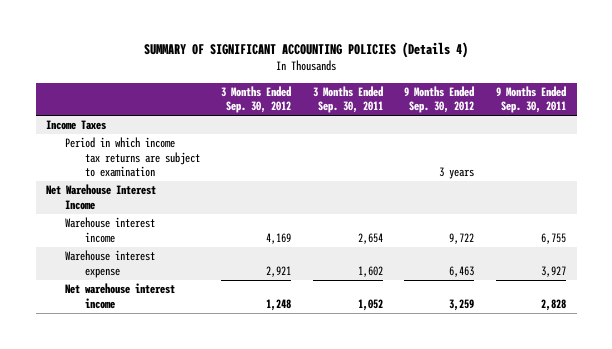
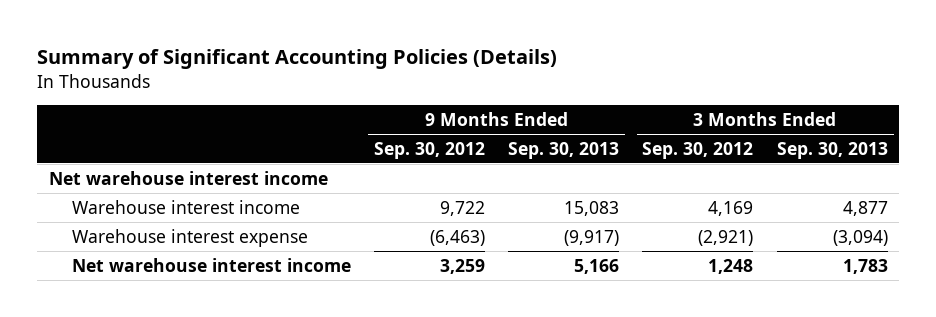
- SUMMARY OF SIGNIFICANT ACCOUNTING POLICIES (Details 4)
+ Summary of Significant Accounting Policies (Details)
- | 3 Months Ended Sep. 30, 2012 | 3 Months Ended Sep. 30, 2011 | 9 Months Ended Sep. 30, 2012 | 9 Months Ended Sep. 30, 2011
+ | 9 Months Ended Sep. 30, 2012 | 9 Months Ended Sep. 30, 2013 | 3 Months Ended Sep. 30, 2012 | 3 Months Ended Sep. 30, 2013
- Income Taxes
- Period in which income tax returns are subject to examination | | | 3 years |
- Net Warehouse Interest Income
+ Net warehouse interest income
- Warehouse interest expense | 2,921 | 1,602 | 6,463 | 3,927
+ Warehouse interest expense | (6,463) | (9,917) | (2,921) | (3,094)

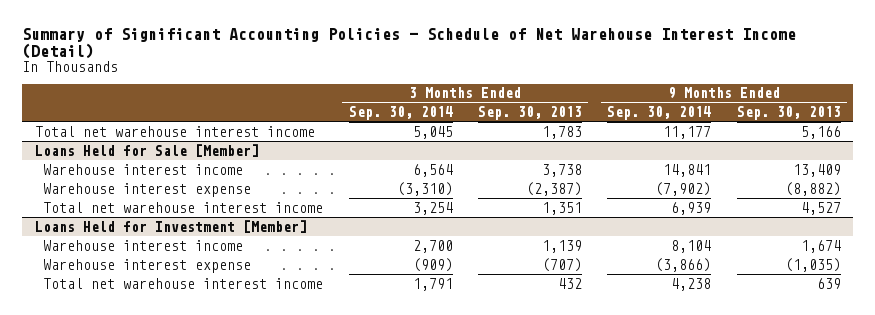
- Summary of Significant Accounting Policies (Details)
+ Summary of Significant Accounting Policies - Schedule of Net Warehouse Interest Income (Detail)
- | 9 Months Ended Sep. 30, 2012 | 9 Months Ended Sep. 30, 2013 | 3 Months Ended Sep. 30, 2012 | 3 Months Ended Sep. 30, 2013
+ | 3 Months Ended Sep. 30, 2014 | 3 Months Ended Sep. 30, 2013 | 9 Months Ended Sep. 30, 2014 | 9 Months Ended Sep. 30, 2013
- Net warehouse interest income
- Warehouse interest income | 9,722 | 15,083 | 4,169 | 4,877
- Warehouse interest expense | (6,463) | (9,917) | (2,921) | (3,094)
- Net warehouse interest income | 3,259 | 5,166 | 1,248 | 1,783
+ Total net warehouse interest income | 5,045 | 1,783 | 11,177 | 5,166
+ Loans Held for Sale [Member]
+ Warehouse interest income | 6,564 | 3,738 | 14,841 | 13,409
+ Warehouse interest expense | (3,310) | (2,387) | (7,902) | (8,882)
+ Total net warehouse interest income | 3,254 | 1,351 | 6,939 | 4,527
+ Loans Held for Investment [Member]
+ Warehouse interest income | 2,700 | 1,139 | 8,104 | 1,674
+ Warehouse interest expense | (909) | (707) | (3,866) | (1,035)
+ Total net warehouse interest income | 1,791 | 432 | 4,238 | 639

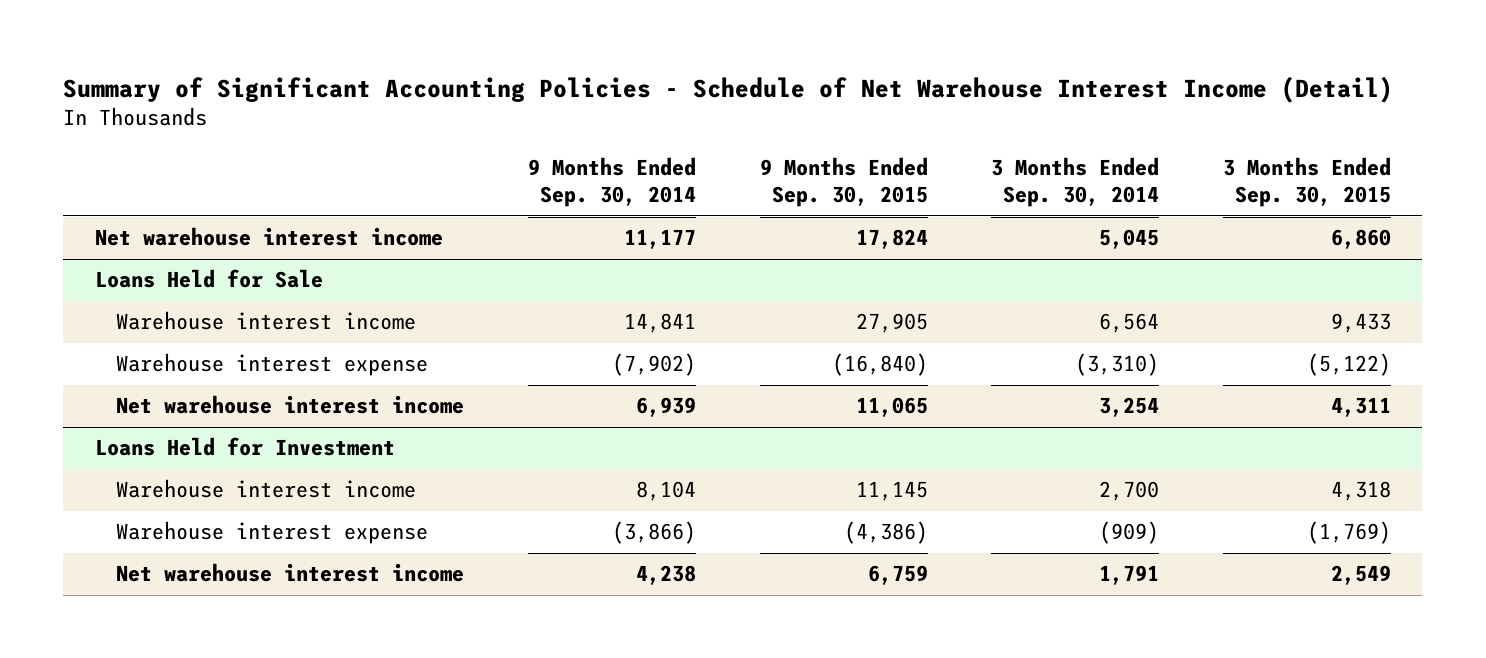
- | 3 Months Ended Sep. 30, 2014 | 3 Months Ended Sep. 30, 2013 | 9 Months Ended Sep. 30, 2014 | 9 Months Ended Sep. 30, 2013
+ | 9 Months Ended Sep. 30, 2014 | 9 Months Ended Sep. 30, 2015 | 3 Months Ended Sep. 30, 2014 | 3 Months Ended Sep. 30, 2015
- Total net warehouse interest income | 5,045 | 1,783 | 11,177 | 5,166
- Loans Held for Sale [Member]
+ Net warehouse interest income | 11,177 | 17,824 | 5,045 | 6,860
+ Loans Held for Sale
- Total net warehouse interest income | 3,254 | 1,351 | 6,939 | 4,527
- Loans Held for Investment [Member]
+ Net warehouse interest income | 6,939 | 11,065 | 3,254 | 4,311
+ Loans Held for Investment
- Total net warehouse interest income | 1,791 | 432 | 4,238 | 639
+ Net warehouse interest income | 4,238 | 6,759 | 1,791 | 2,549

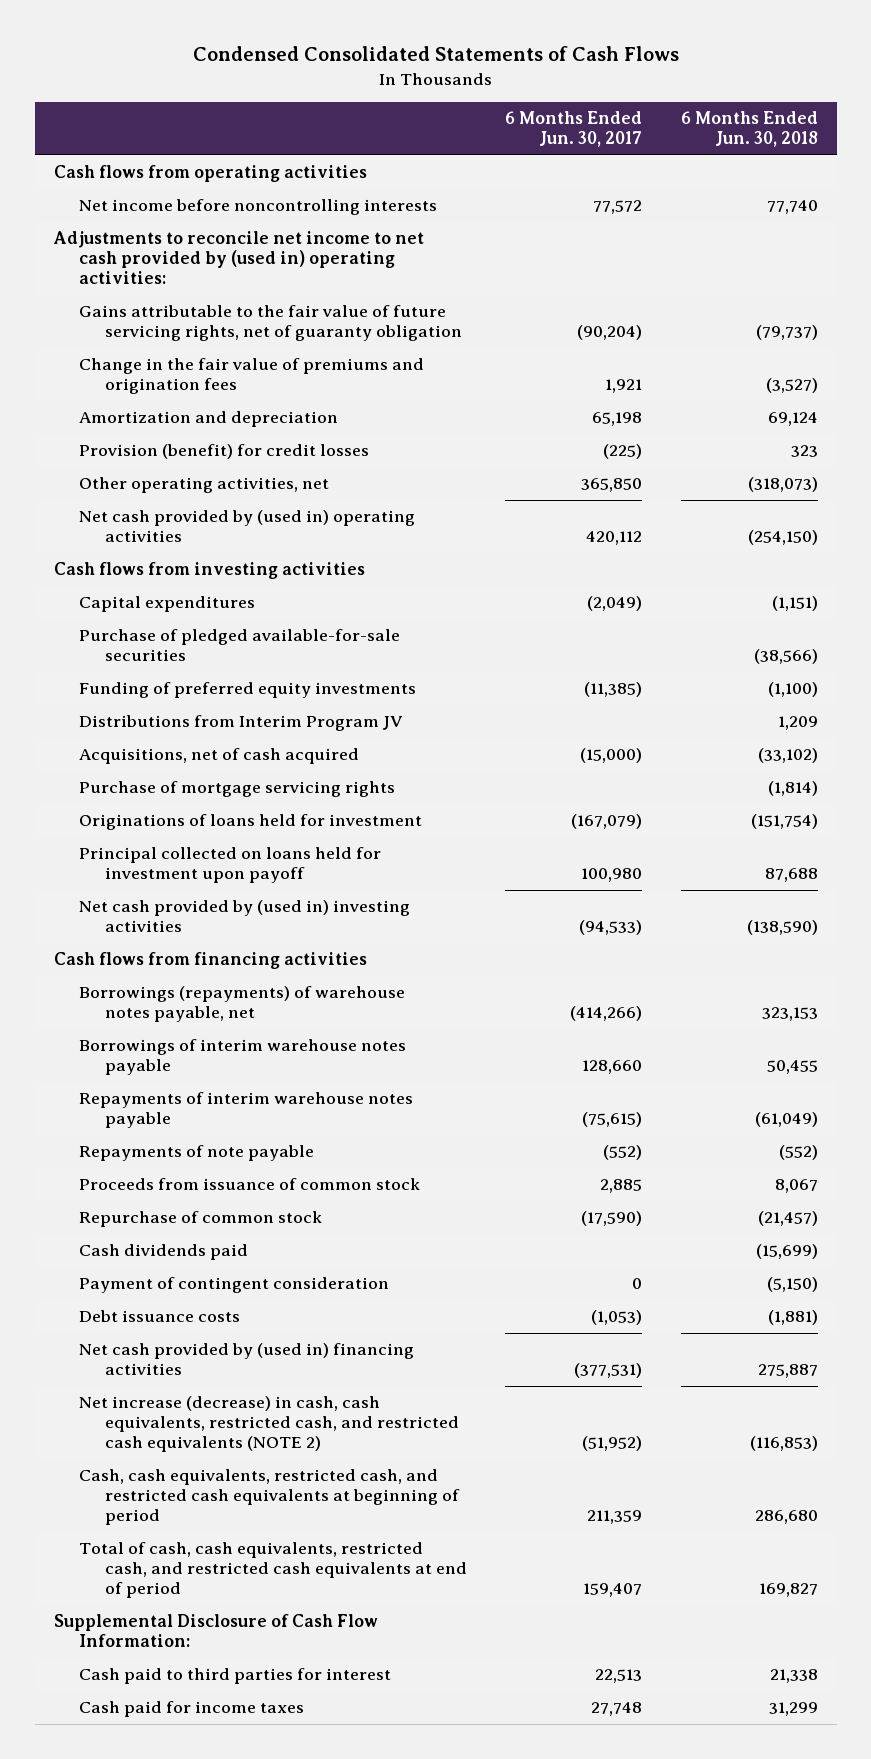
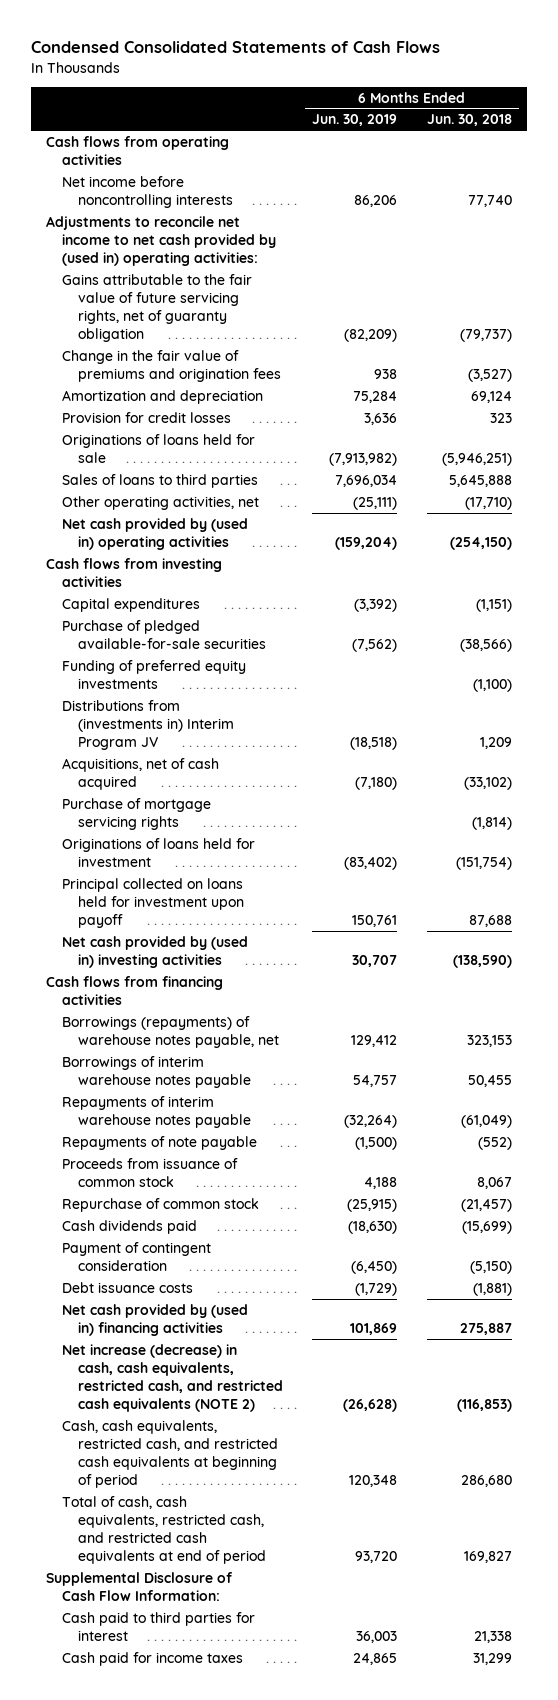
- | 6 Months Ended Jun. 30, 2017 | 6 Months Ended Jun. 30, 2018
+ | 6 Months Ended Jun. 30, 2019 | 6 Months Ended Jun. 30, 2018
- Provision (benefit) for credit losses | (225) | 323
- Other operating activities, net | 365,850 | (318,073)
+ Provision for credit losses | 3,636 | 323
+ Originations of loans held for sale | (7,913,982) | (5,946,251)
+ Sales of loans to third parties | 7,696,034 | 5,645,888
+ Other operating activities, net | (25,111) | (17,710)
- Distributions from Interim Program JV | | 1,209
+ Distributions from (investments in) Interim Program JV | (18,518) | 1,209

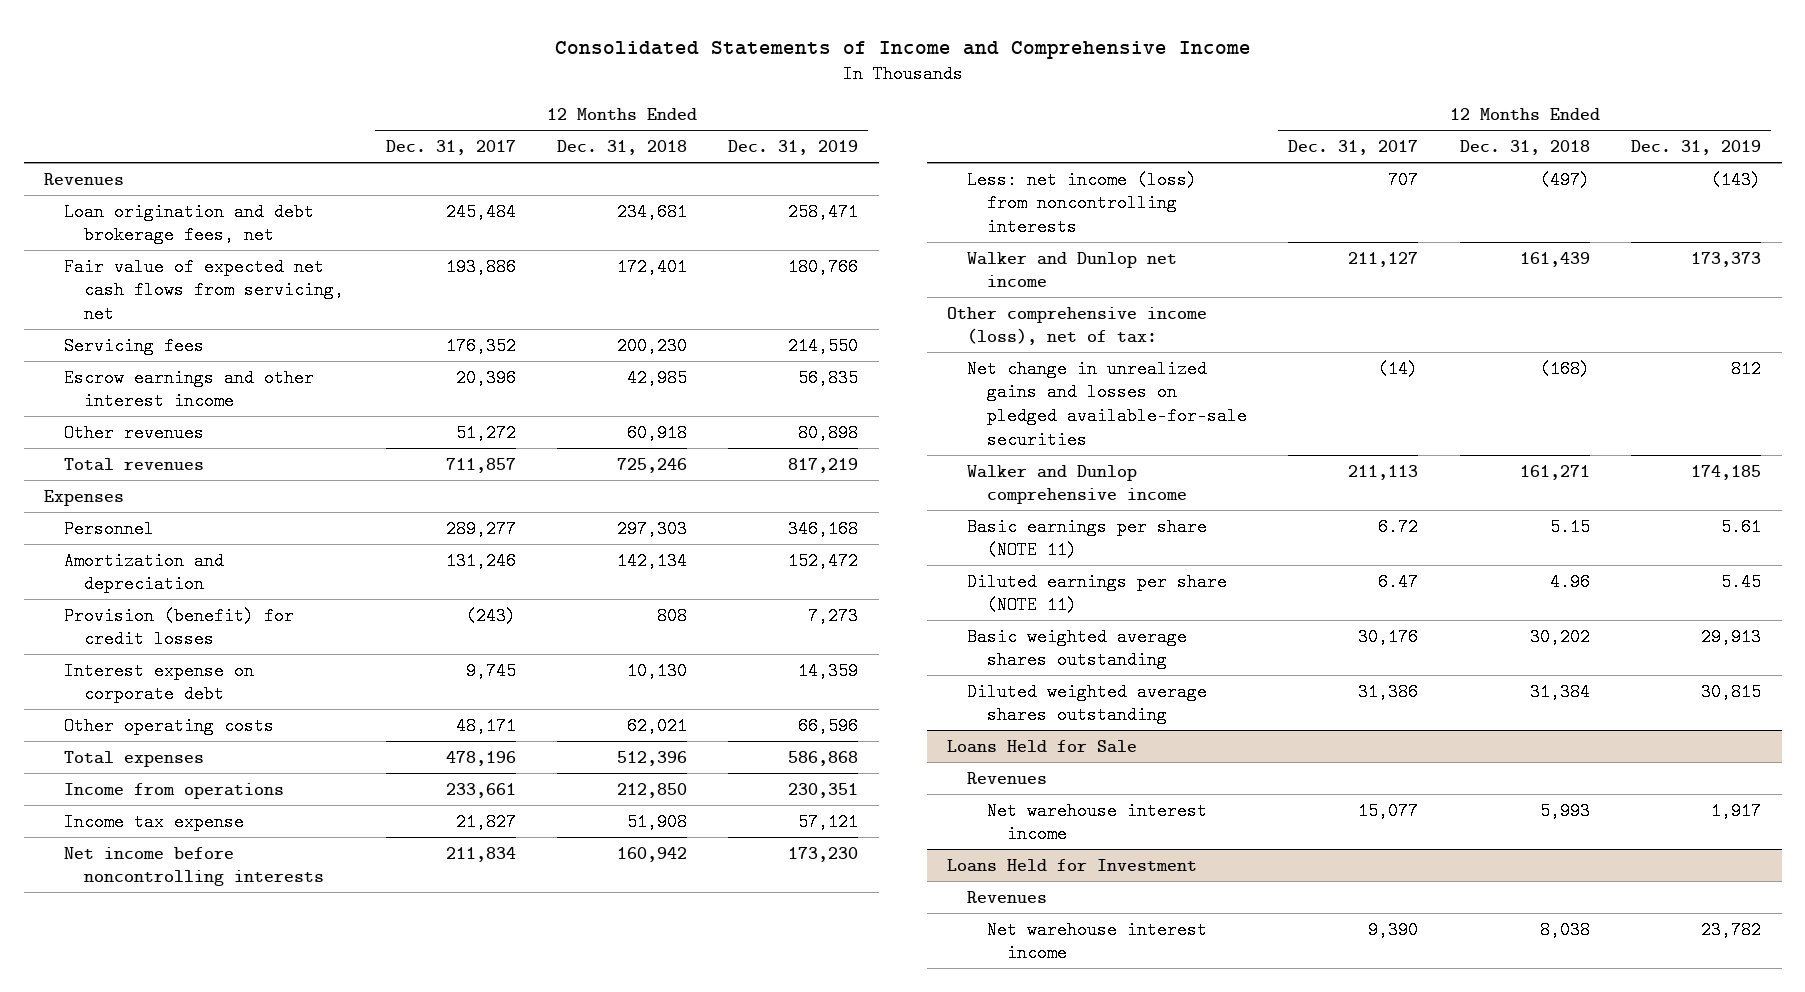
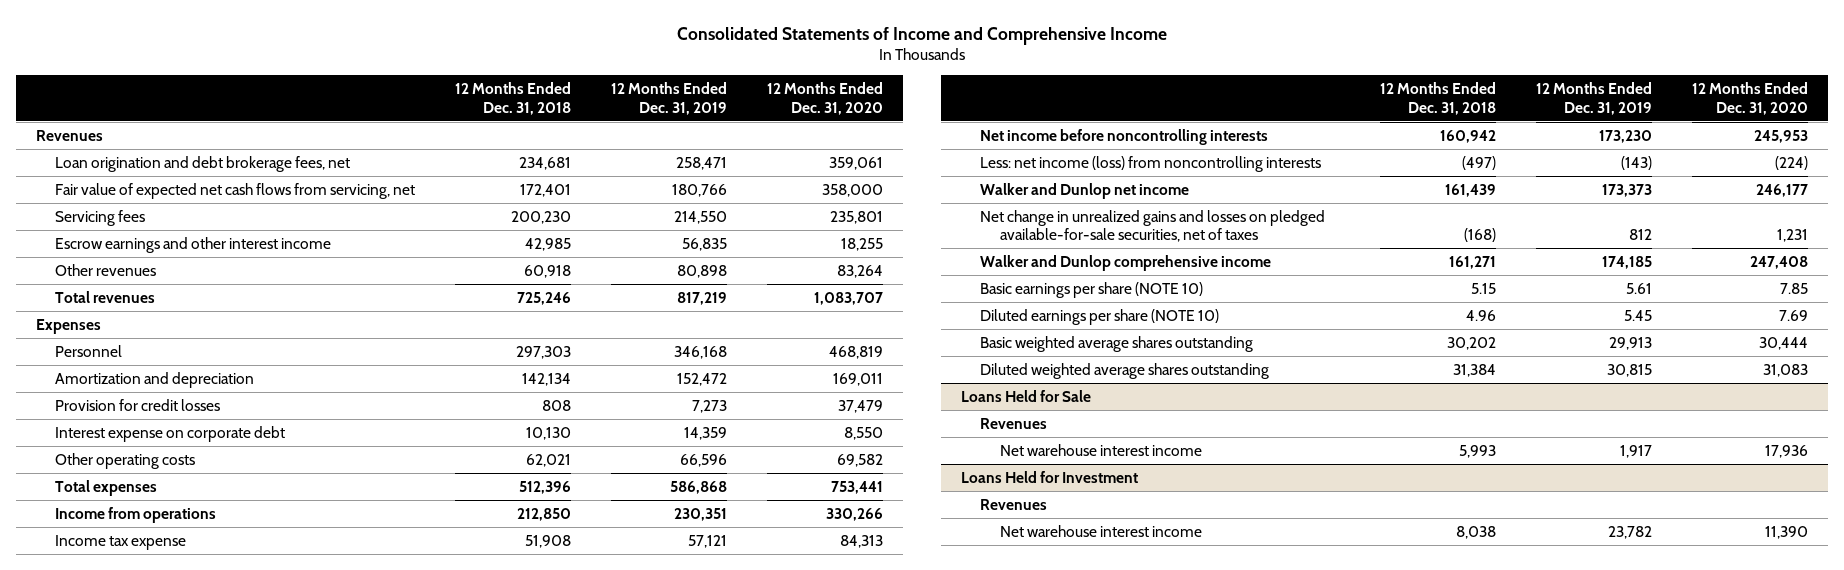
- | 12 Months Ended Dec. 31, 2017 | 12 Months Ended Dec. 31, 2018 | 12 Months Ended Dec. 31, 2019
+ | 12 Months Ended Dec. 31, 2018 | 12 Months Ended Dec. 31, 2019 | 12 Months Ended Dec. 31, 2020
- Provision (benefit) for credit losses | (243) | 808 | 7,273
+ Provision for credit losses | 808 | 7,273 | 37,479
- Other comprehensive income (loss), net of tax:
- Net change in unrealized gains and losses on pledged available-for-sale securities | (14) | (168) | 812
+ Net change in unrealized gains and losses on pledged available-for-sale securities, net of taxes | (168) | 812 | 1,231
- Basic earnings per share (NOTE 11) | 6.72 | 5.15 | 5.61
- Diluted earnings per share (NOTE 11) | 6.47 | 4.96 | 5.45
+ Basic earnings per share (NOTE 10) | 5.15 | 5.61 | 7.85
+ Diluted earnings per share (NOTE 10) | 4.96 | 5.45 | 7.69

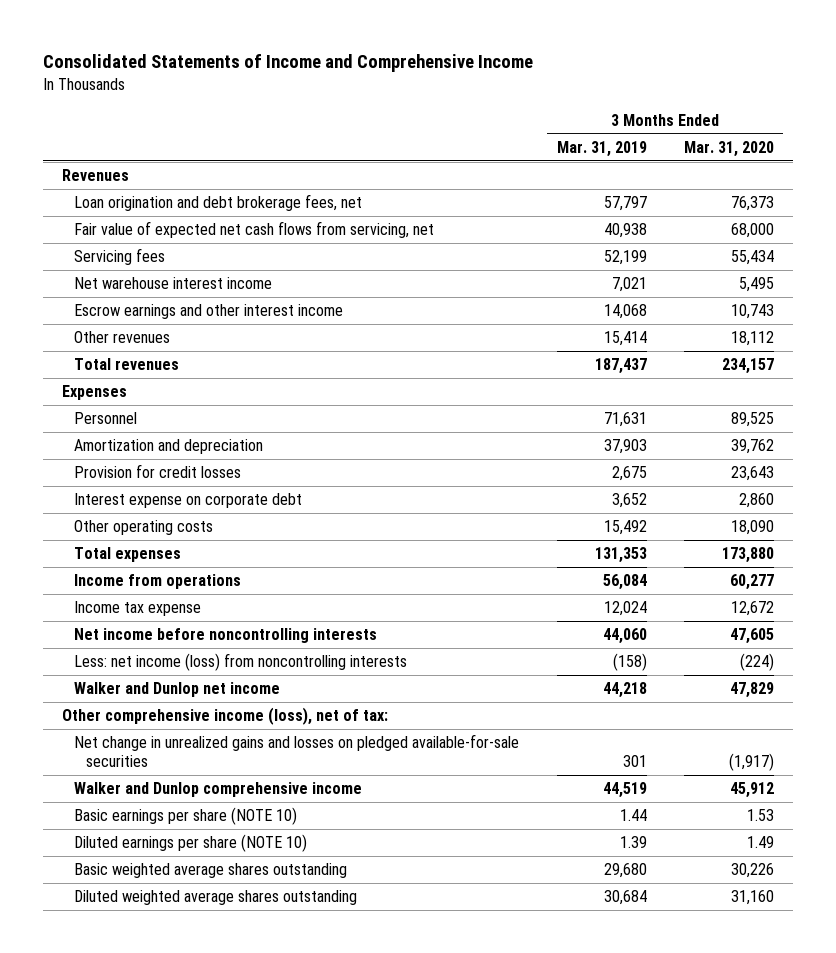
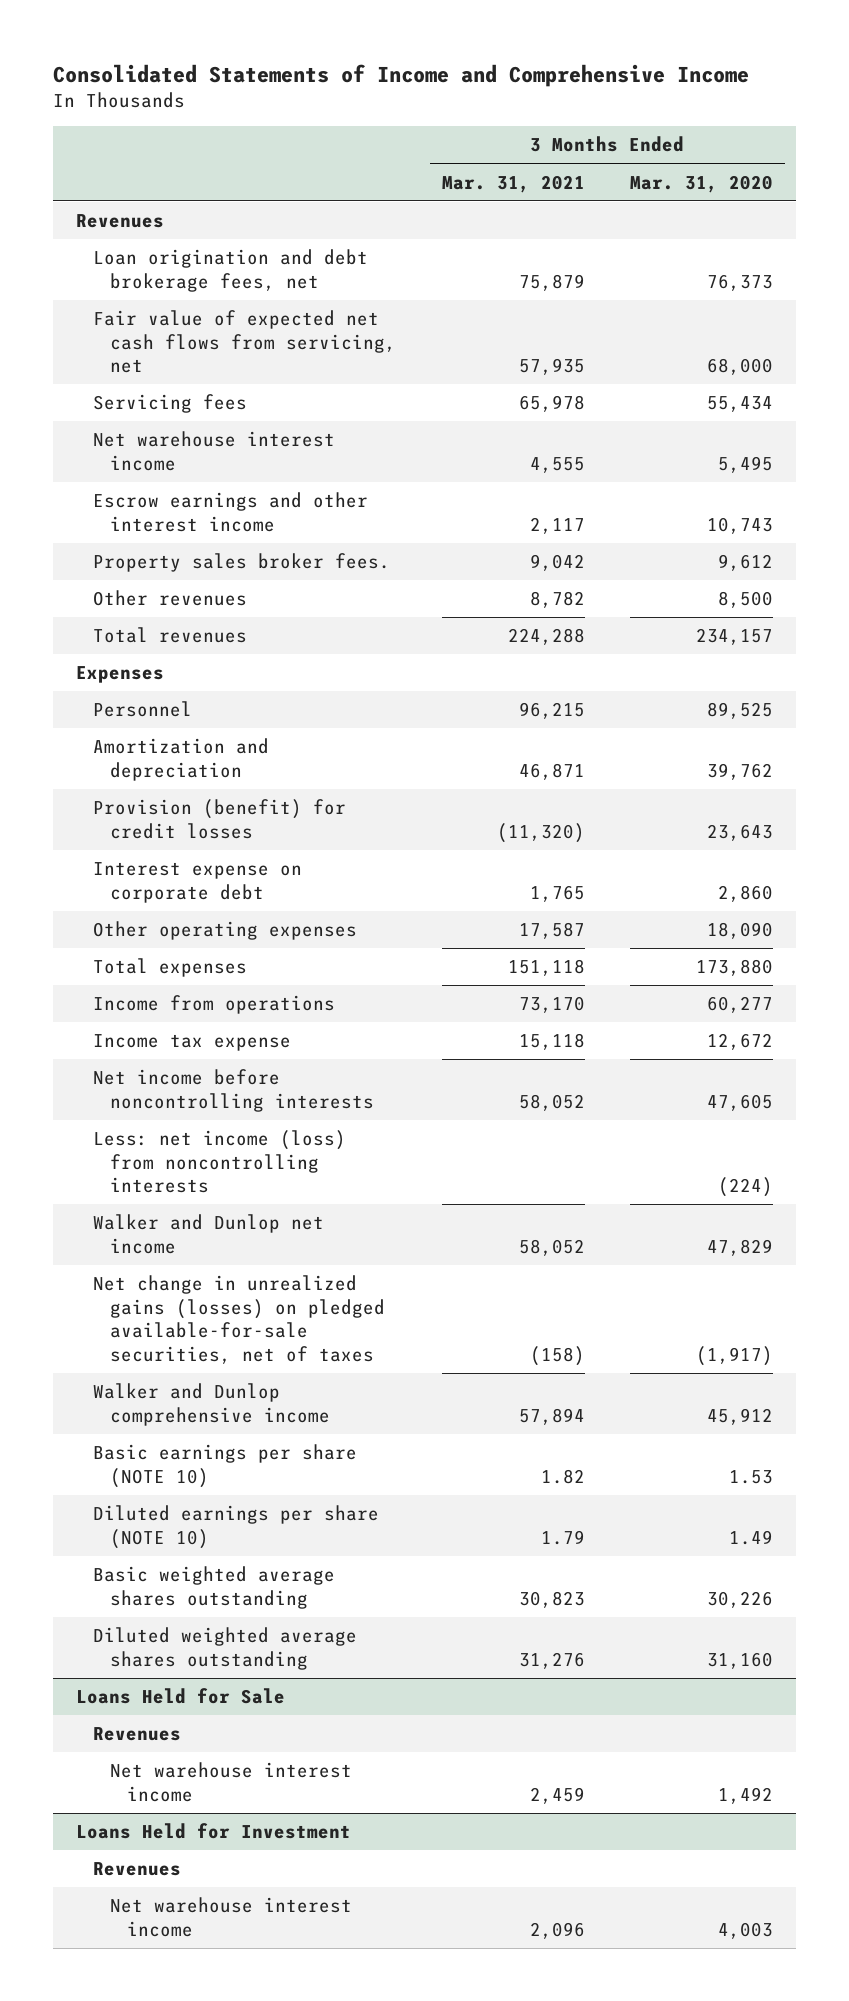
- | 3 Months Ended Mar. 31, 2019 | 3 Months Ended Mar. 31, 2020
+ | 3 Months Ended Mar. 31, 2021 | 3 Months Ended Mar. 31, 2020
- Other revenues | 15,414 | 18,112
+ Property sales broker fees. | 9,042 | 9,612
+ Other revenues | 8,782 | 8,500
- Provision for credit losses | 2,675 | 23,643
+ Provision (benefit) for credit losses | (11,320) | 23,643
- Other operating costs | 15,492 | 18,090
+ Other operating expenses | 17,587 | 18,090
- Other comprehensive income (loss), net of tax:
- Net change in unrealized gains and losses on pledged available-for-sale securities | 301 | (1,917)
+ Net change in unrealized gains (losses) on pledged available-for-sale securities, net of taxes | (158) | (1,917)
+ Loans Held for Sale
+ Revenues
+ Net warehouse interest income | 2,459 | 1,492
+ Loans Held for Investment
+ Revenues
+ Net warehouse interest income | 2,096 | 4,003

